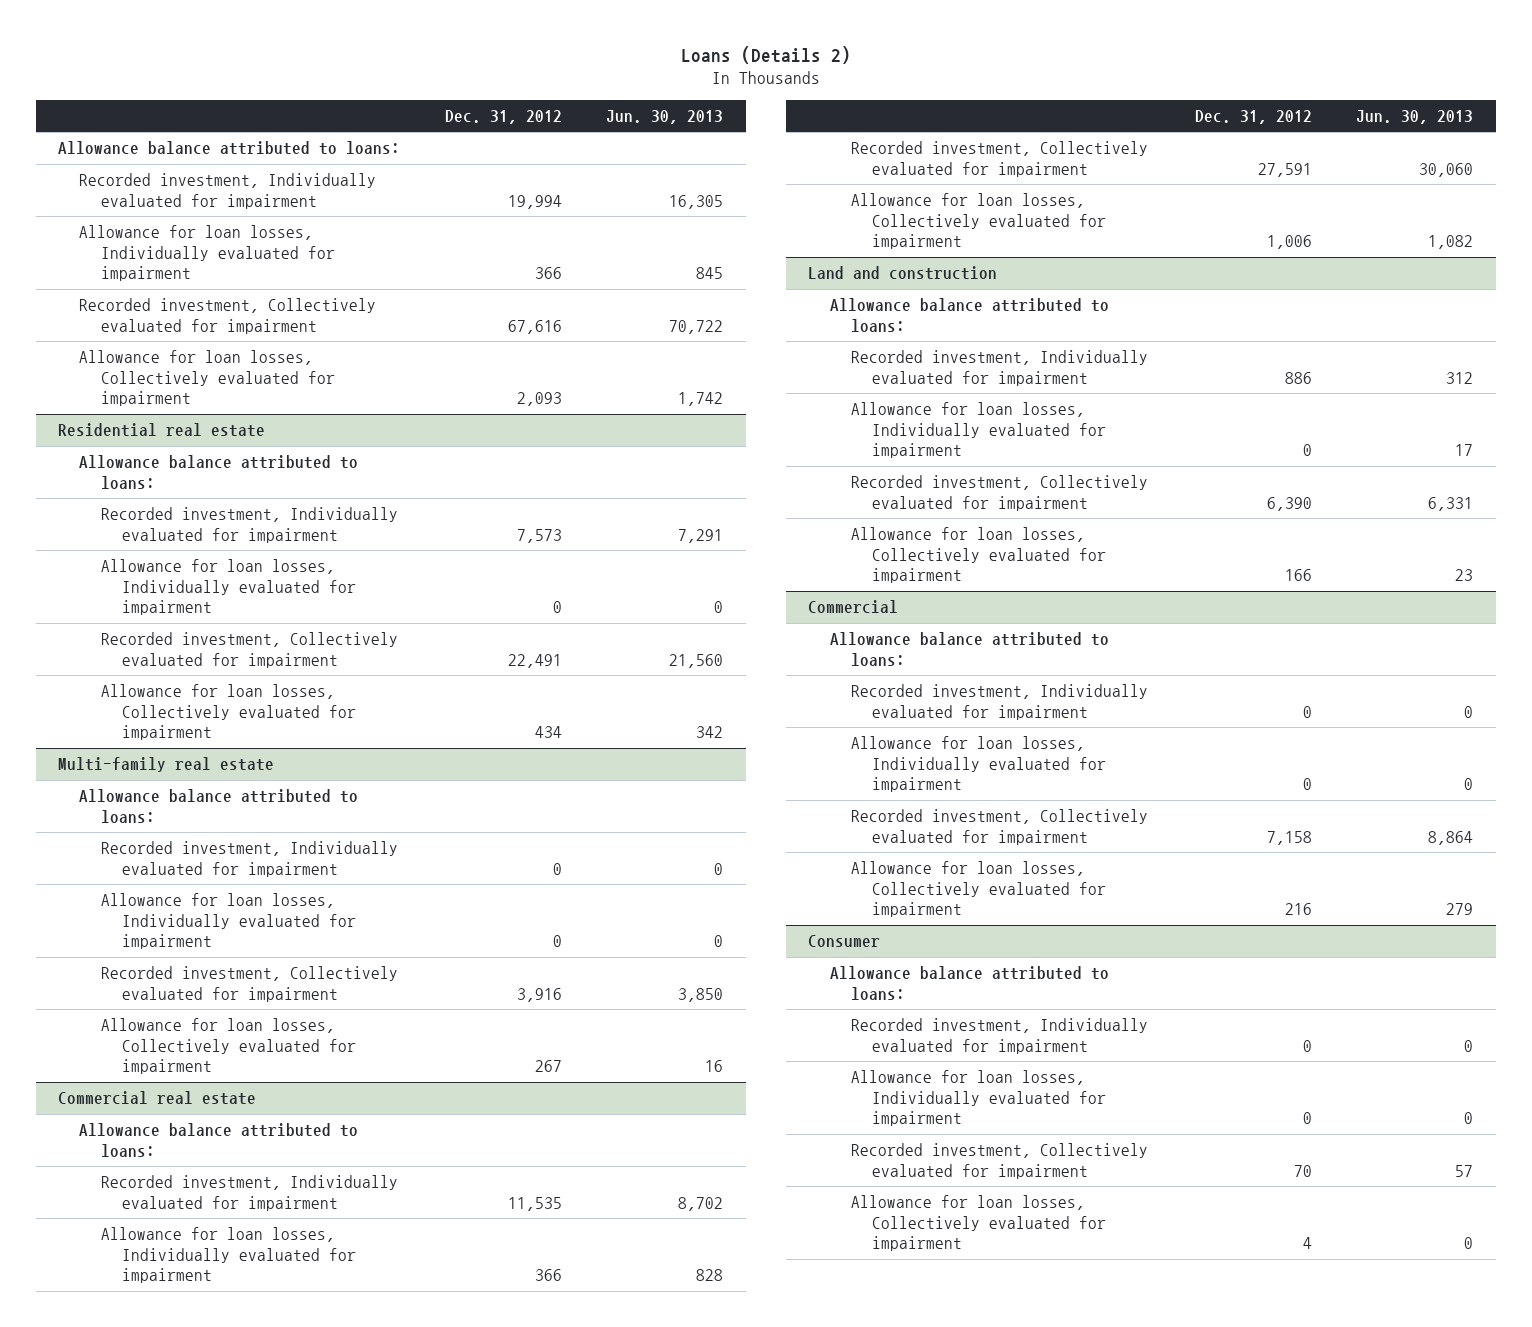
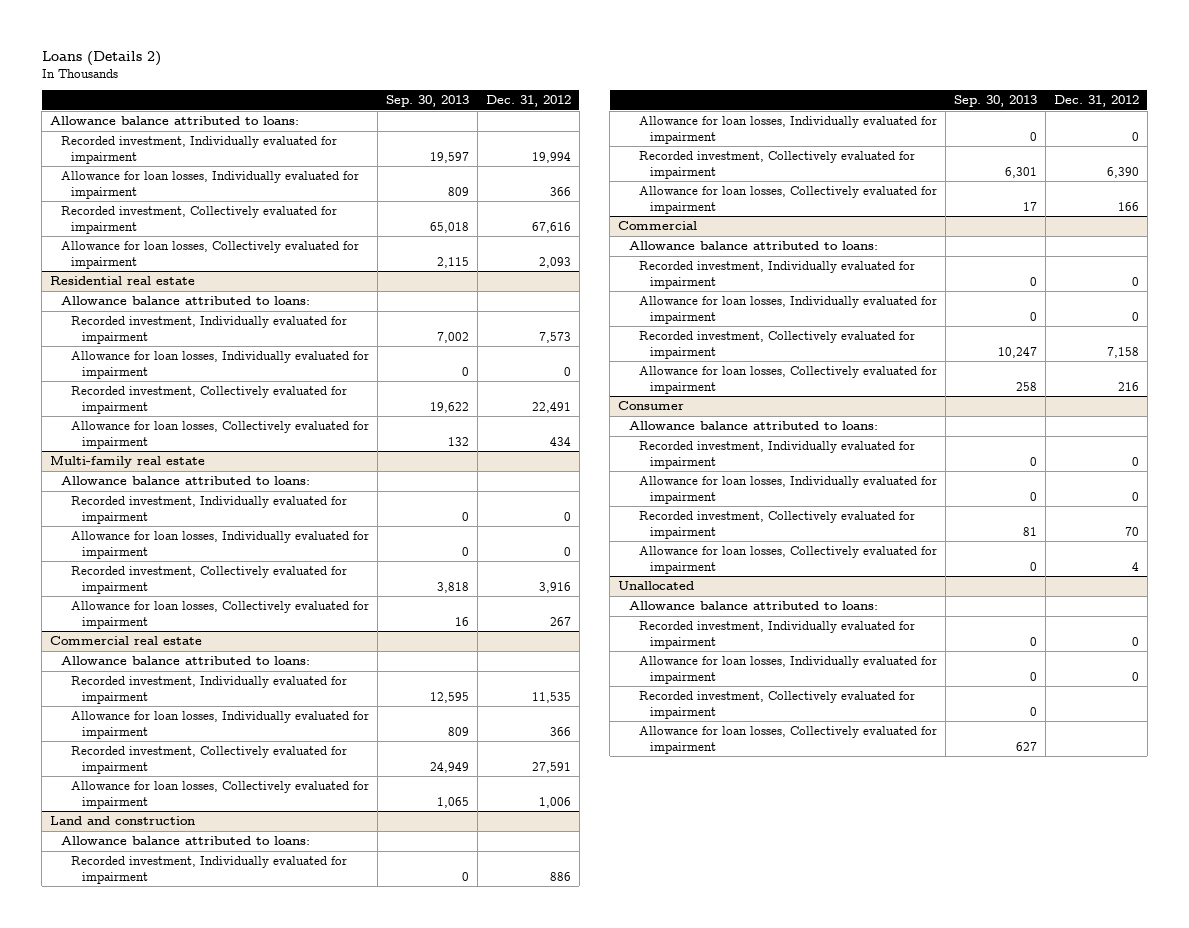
- | Dec. 31, 2012 | Jun. 30, 2013
+ | Sep. 30, 2013 | Dec. 31, 2012
+ Unallocated
+ Allowance balance attributed to loans:
+ Recorded investment, Individually evaluated for impairment | 0 | 0
+ Allowance for loan losses, Individually evaluated for impairment | 0 | 0
+ Recorded investment, Collectively evaluated for impairment | 0 |
+ Allowance for loan losses, Collectively evaluated for impairment | 627 |

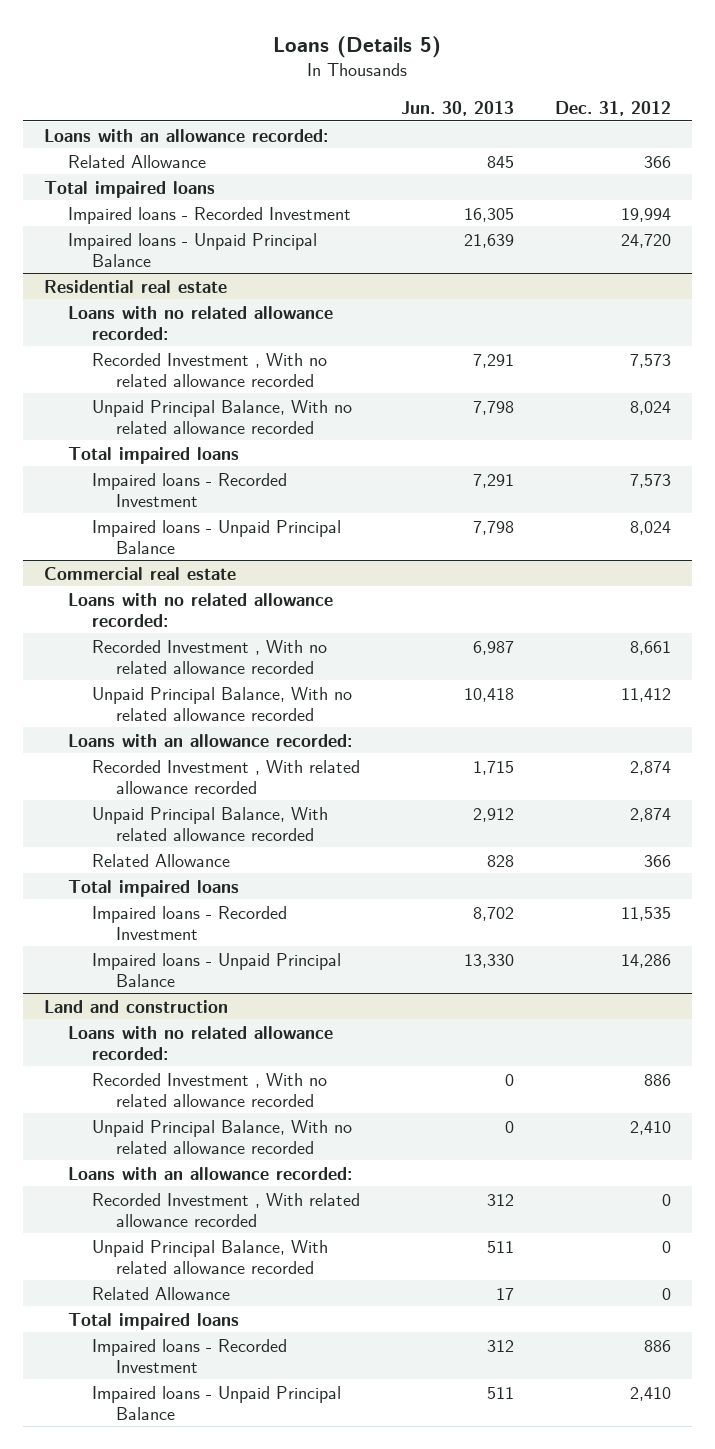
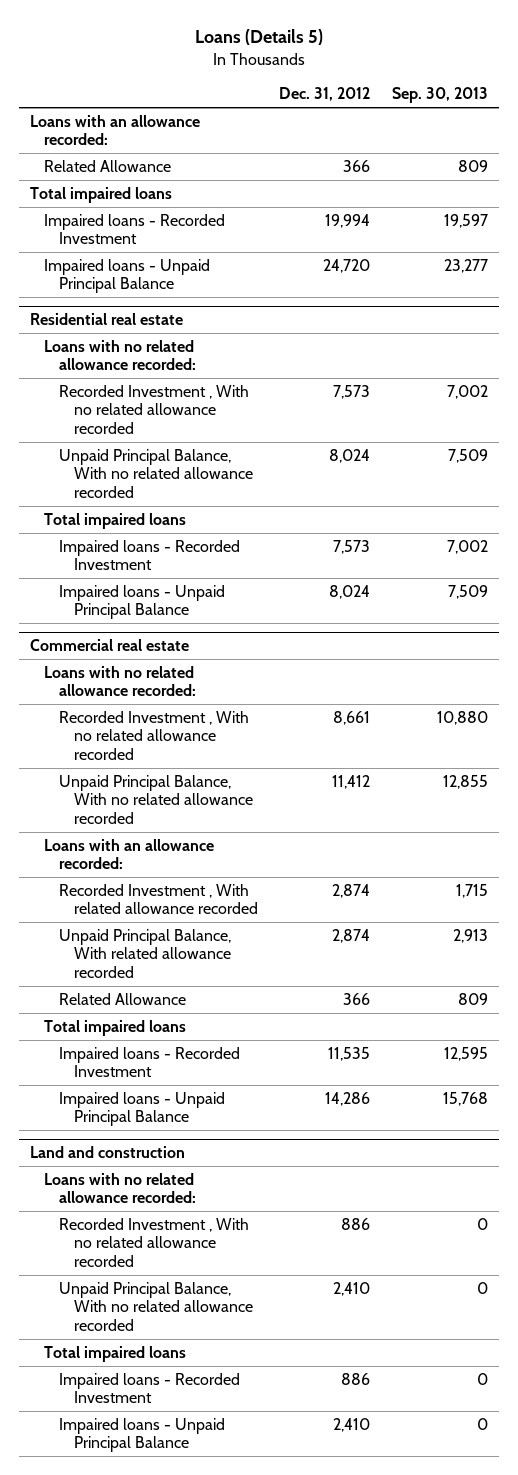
- | Jun. 30, 2013 | Dec. 31, 2012
+ | Dec. 31, 2012 | Sep. 30, 2013
@ Land and construction
- Loans with an allowance recorded:
- Recorded Investment , With related allowance recorded | 312 | 0
- Unpaid Principal Balance, With related allowance recorded | 511 | 0
- Related Allowance | 17 | 0

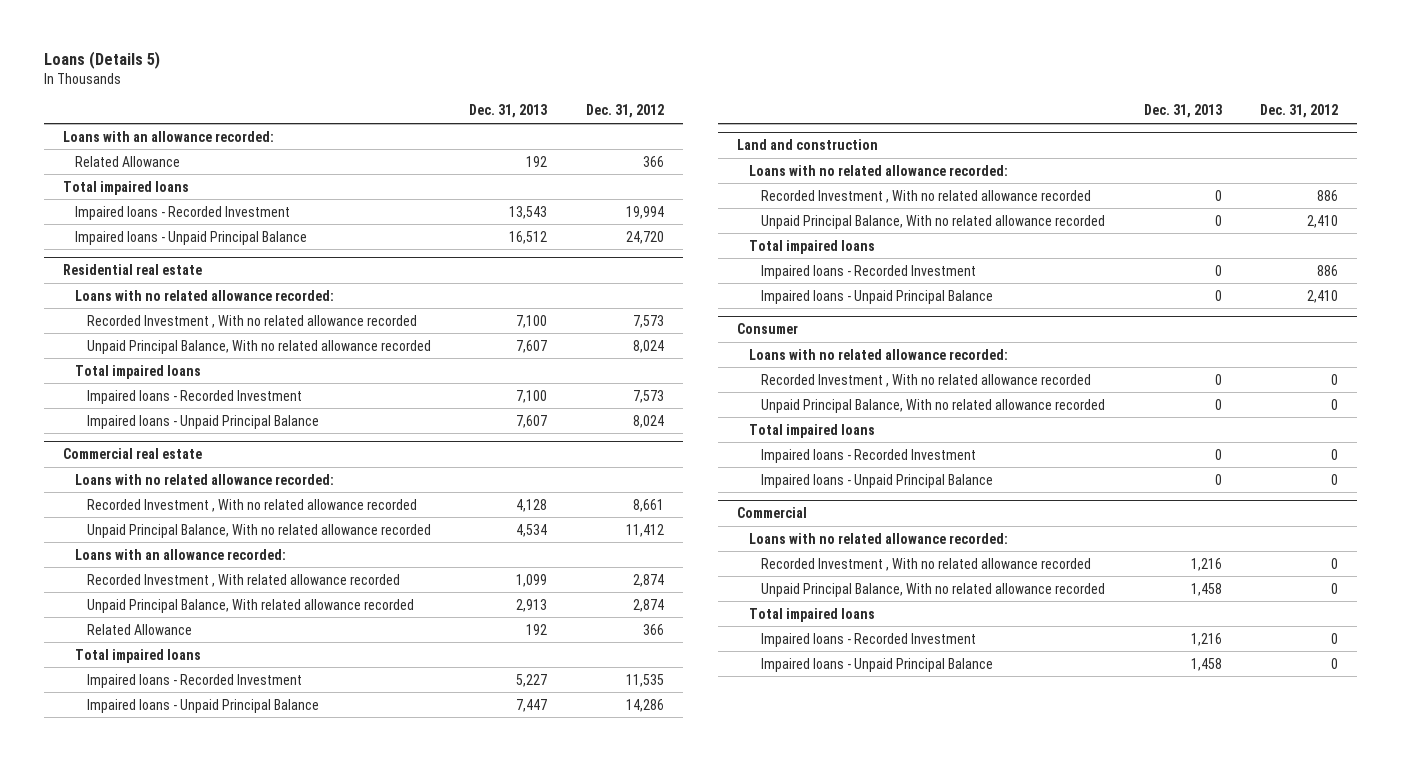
- | Dec. 31, 2012 | Sep. 30, 2013
+ | Dec. 31, 2013 | Dec. 31, 2012
+ Consumer
+ Loans with no related allowance recorded:
+ Recorded Investment , With no related allowance recorded | 0 | 0
+ Unpaid Principal Balance, With no related allowance recorded | 0 | 0
+ Total impaired loans
+ Impaired loans - Recorded Investment | 0 | 0
+ Impaired loans - Unpaid Principal Balance | 0 | 0
+ Commercial
+ Loans with no related allowance recorded:
+ Recorded Investment , With no related allowance recorded | 1,216 | 0
+ Unpaid Principal Balance, With no related allowance recorded | 1,458 | 0
+ Total impaired loans
+ Impaired loans - Recorded Investment | 1,216 | 0
+ Impaired loans - Unpaid Principal Balance | 1,458 | 0

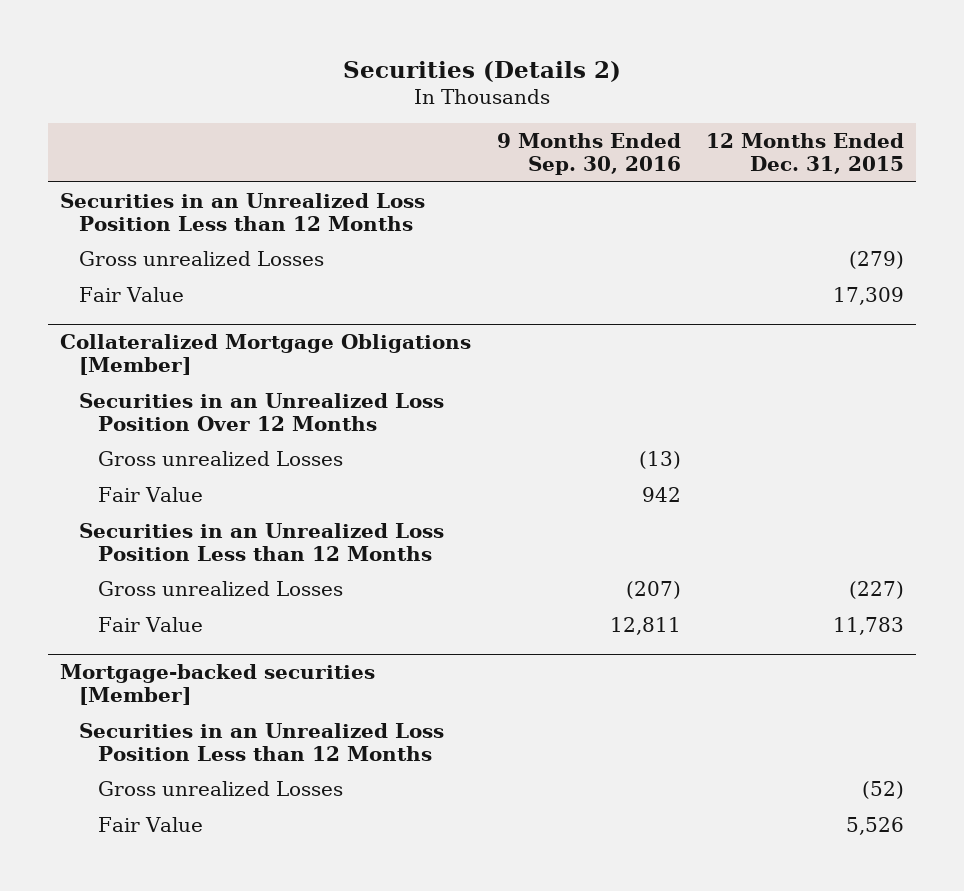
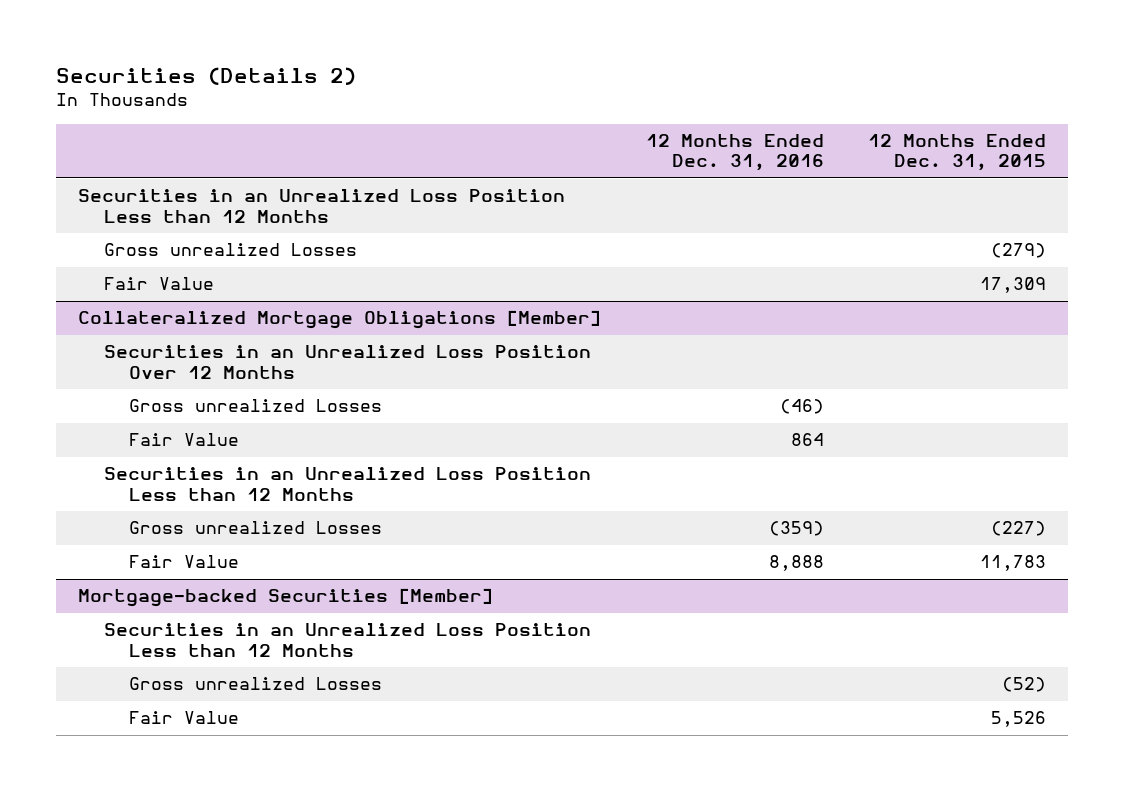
- | 9 Months Ended Sep. 30, 2016 | 12 Months Ended Dec. 31, 2015
+ | 12 Months Ended Dec. 31, 2016 | 12 Months Ended Dec. 31, 2015
- Mortgage-backed securities [Member]
+ Mortgage-backed Securities [Member]

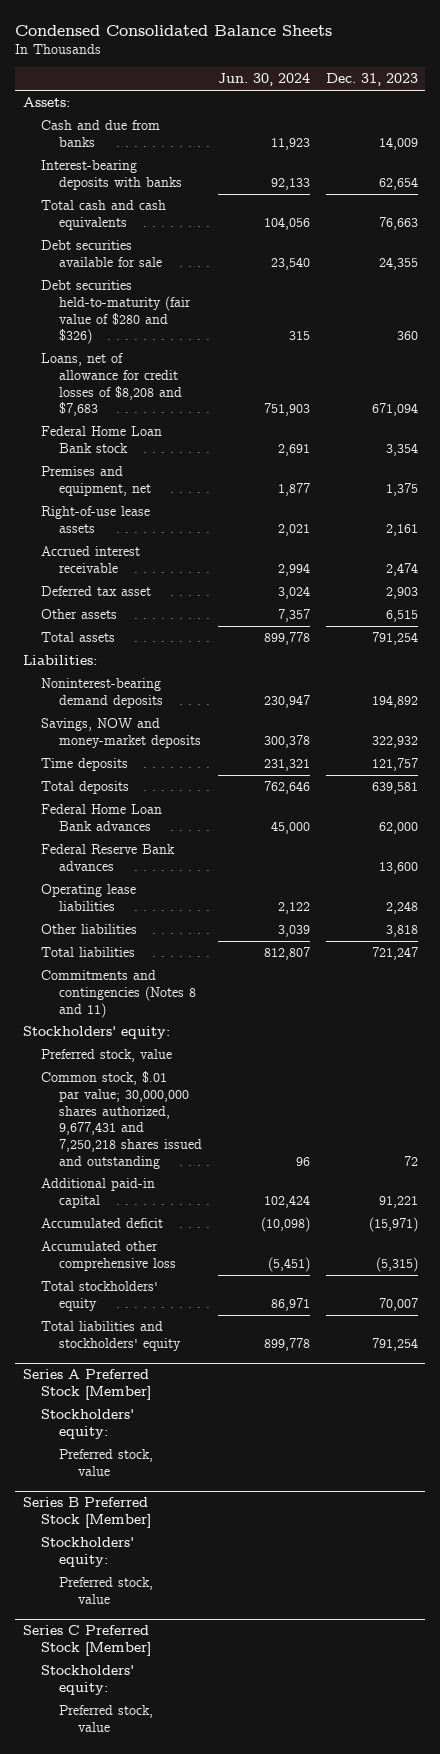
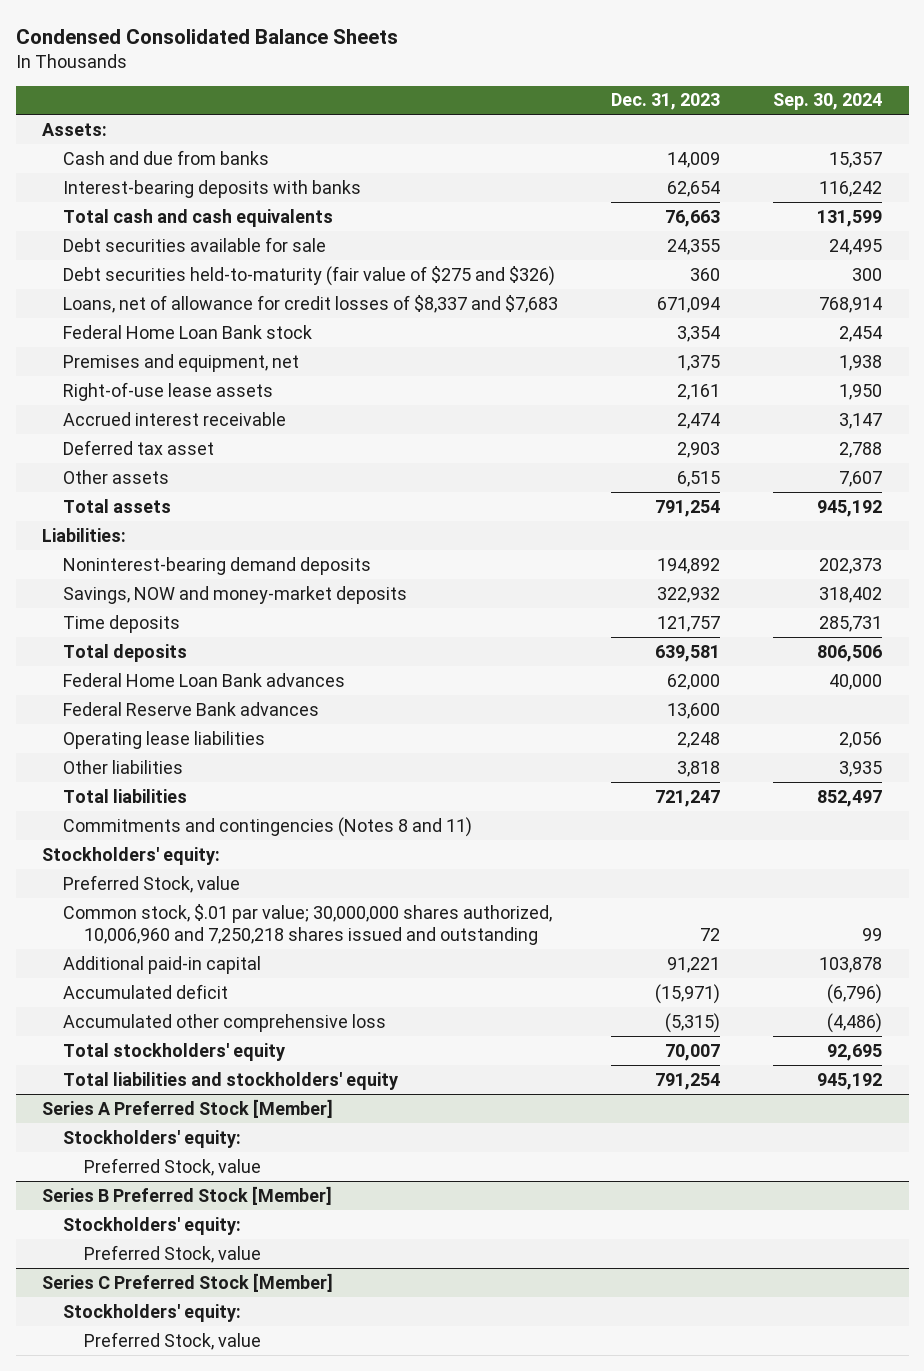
- | Jun. 30, 2024 | Dec. 31, 2023
+ | Dec. 31, 2023 | Sep. 30, 2024
- Debt securities held-to-maturity (fair value of $280 and $326) | 315 | 360
- Loans, net of allowance for credit losses of $8,208 and $7,683 | 751,903 | 671,094
+ Debt securities held-to-maturity (fair value of $275 and $326) | 360 | 300
+ Loans, net of allowance for credit losses of $8,337 and $7,683 | 671,094 | 768,914
- Preferred stock, value
- Common stock, $.01 par value; 30,000,000 shares authorized, 9,677,431 and 7,250,218 shares issued and outstanding | 96 | 72
+ Preferred Stock, value
+ Common stock, $.01 par value; 30,000,000 shares authorized, 10,006,960 and 7,250,218 shares issued and outstanding | 72 | 99
@ Series A Preferred Stock [Member]
- Preferred stock, value
+ Preferred Stock, value
@ Series B Preferred Stock [Member]
- Preferred stock, value
+ Preferred Stock, value
@ Series C Preferred Stock [Member]
- Preferred stock, value
+ Preferred Stock, value

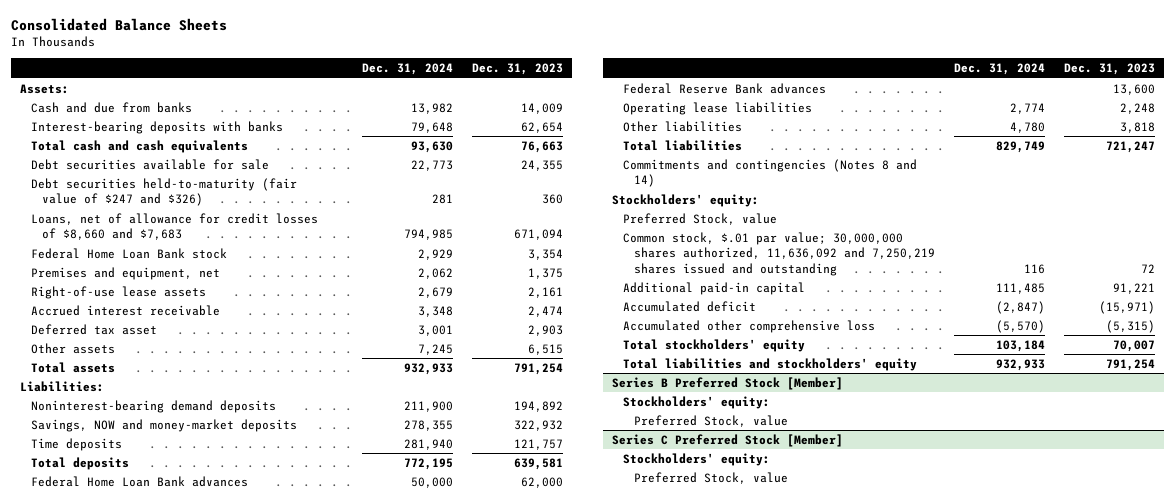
- Condensed Consolidated Balance Sheets
+ Consolidated Balance Sheets
- | Dec. 31, 2023 | Sep. 30, 2024
+ | Dec. 31, 2024 | Dec. 31, 2023
- Debt securities held-to-maturity (fair value of $275 and $326) | 360 | 300
- Loans, net of allowance for credit losses of $8,337 and $7,683 | 671,094 | 768,914
+ Debt securities held-to-maturity (fair value of $247 and $326) | 281 | 360
+ Loans, net of allowance for credit losses of $8,660 and $7,683 | 794,985 | 671,094
- Commitments and contingencies (Notes 8 and 11)
+ Commitments and contingencies (Notes 8 and 14)
- Common stock, $.01 par value; 30,000,000 shares authorized, 10,006,960 and 7,250,218 shares issued and outstanding | 72 | 99
+ Common stock, $.01 par value; 30,000,000 shares authorized, 11,636,092 and 7,250,219 shares issued and outstanding | 116 | 72
- Series A Preferred Stock [Member]
- Stockholders' equity:
- Preferred Stock, value

